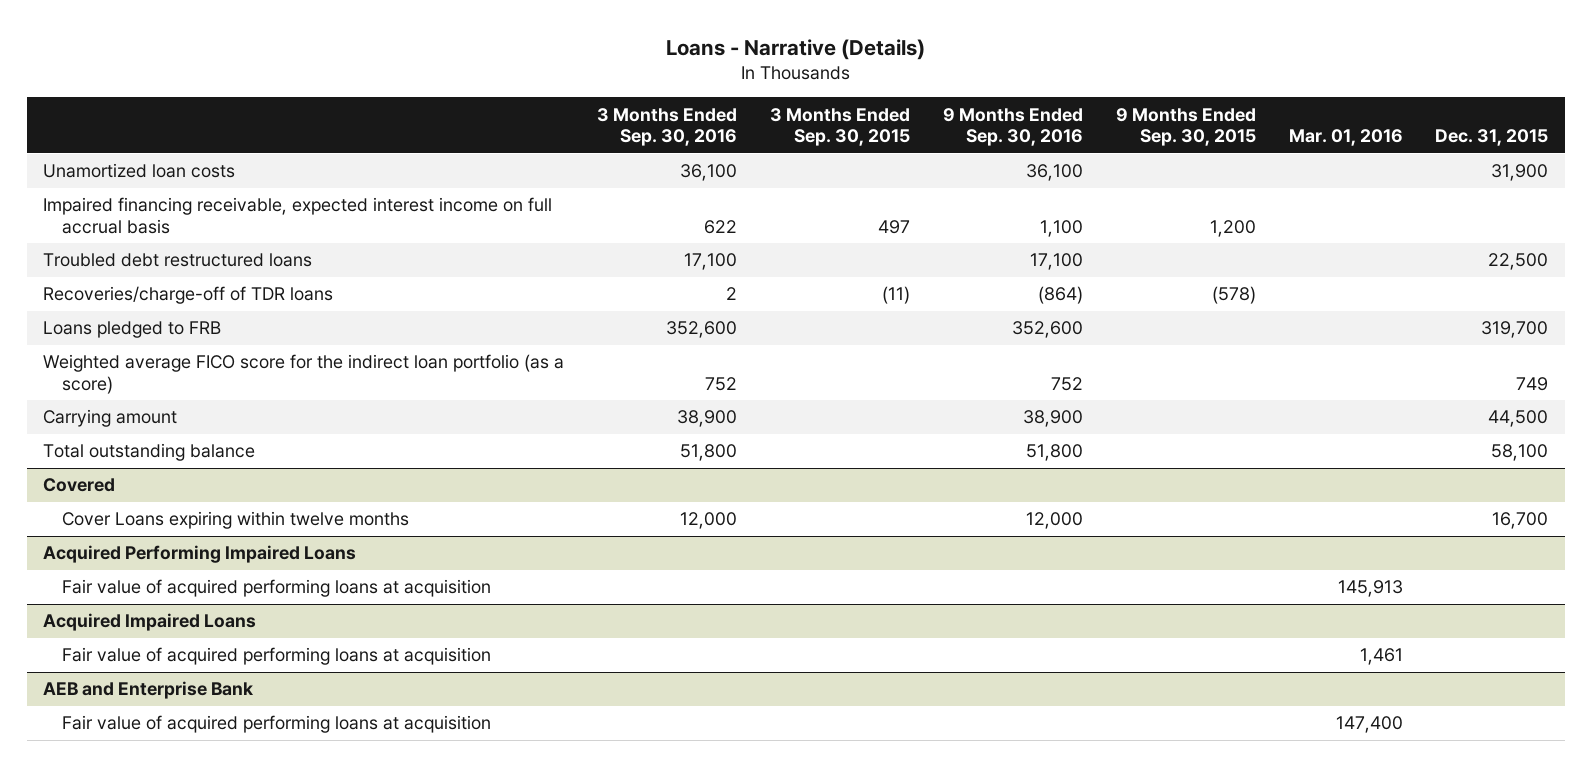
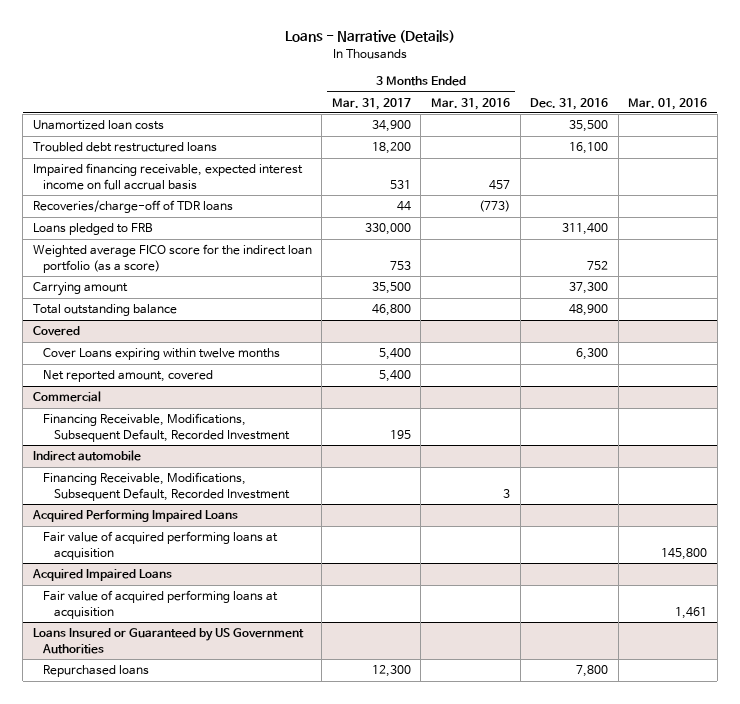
- | 3 Months Ended Sep. 30, 2016 | 3 Months Ended Sep. 30, 2015 | 9 Months Ended Sep. 30, 2016 | 9 Months Ended Sep. 30, 2015 | Mar. 01, 2016 | Dec. 31, 2015
+ | 3 Months Ended Mar. 31, 2017 | 3 Months Ended Mar. 31, 2016 | Dec. 31, 2016 | Mar. 01, 2016
moved down: Impaired financing receivable, expected interest income on full accrual basis | 531 | 457 | |
@ Covered
+ Net reported amount, covered | 5,400 | | |
+ Commercial
+ Financing Receivable, Modifications, Subsequent Default, Recorded Investment | 195 | | |
+ Indirect automobile
+ Financing Receivable, Modifications, Subsequent Default, Recorded Investment | | 3 | |
@ Acquired Performing Impaired Loans
- Fair value of acquired performing loans at acquisition | | | | | 145,913 |
+ Fair value of acquired performing loans at acquisition | | | | 145,800
- AEB and Enterprise Bank
- Fair value of acquired performing loans at acquisition | | | | | 147,400 |
+ Loans Insured or Guaranteed by US Government Authorities
+ Repurchased loans | 12,300 | | 7,800 |

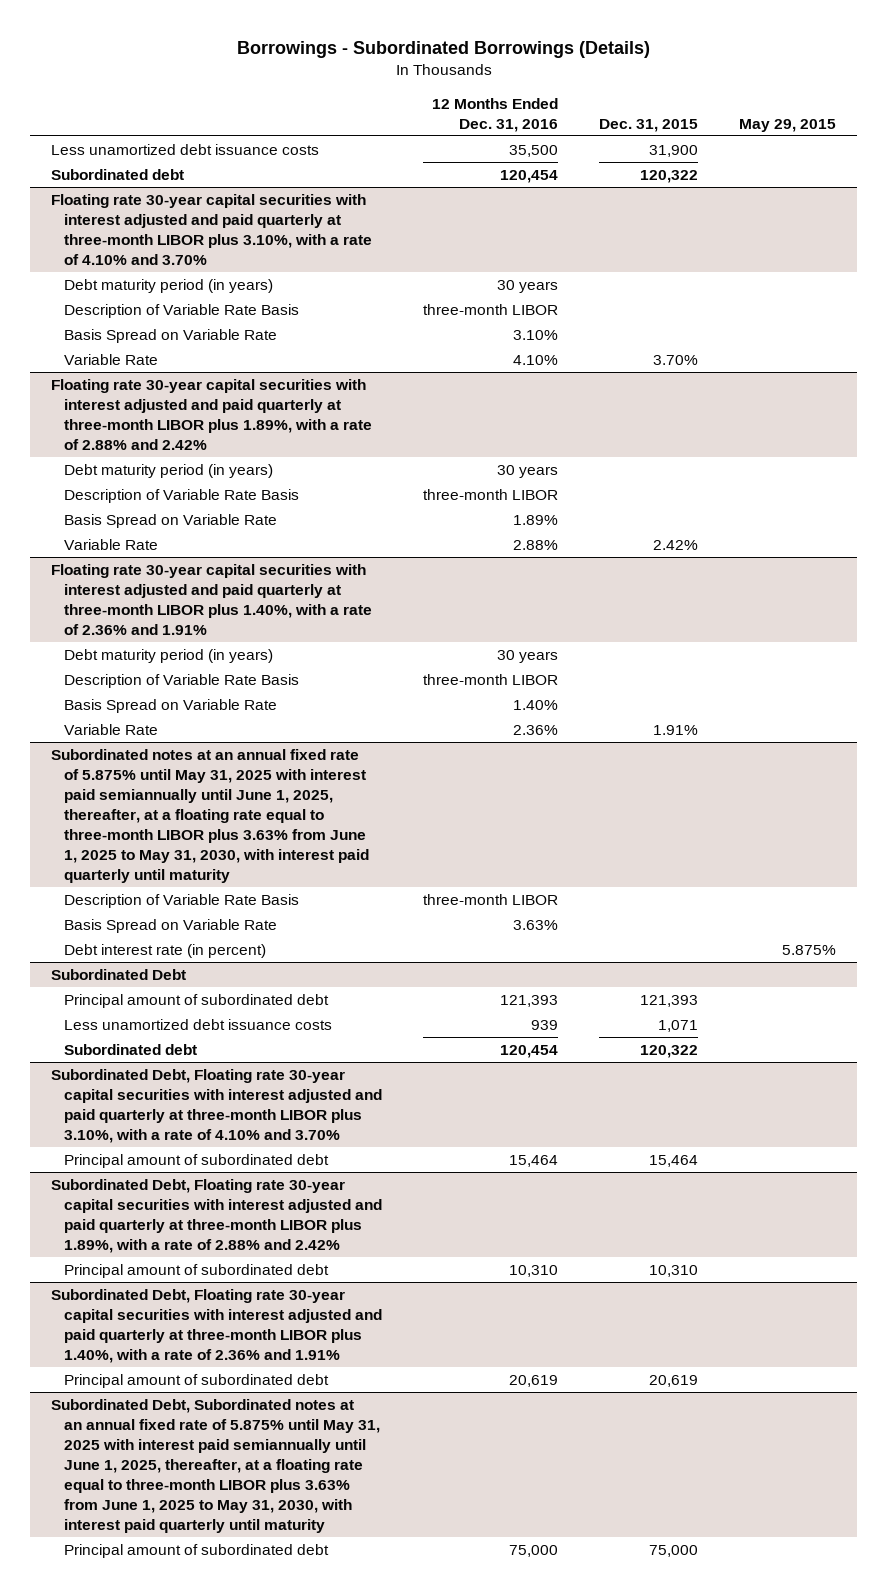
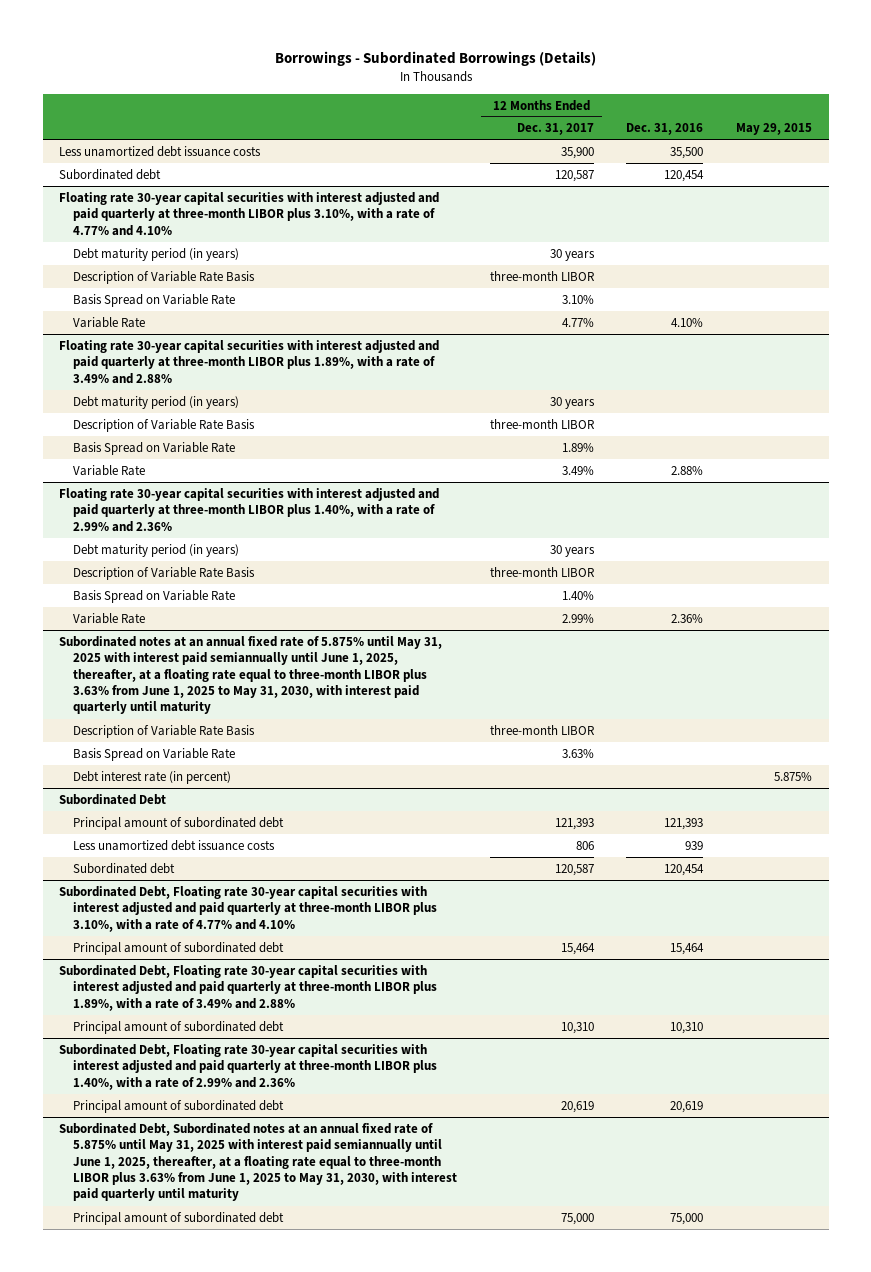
- | 12 Months Ended Dec. 31, 2016 | Dec. 31, 2015 | May 29, 2015
+ | 12 Months Ended Dec. 31, 2017 | Dec. 31, 2016 | May 29, 2015
- Floating rate 30-year capital securities with interest adjusted and paid quarterly at three-month LIBOR plus 3.10%, with a rate of 4.10% and 3.70%
+ Floating rate 30-year capital securities with interest adjusted and paid quarterly at three-month LIBOR plus 3.10%, with a rate of 4.77% and 4.10%
- Floating rate 30-year capital securities with interest adjusted and paid quarterly at three-month LIBOR plus 1.89%, with a rate of 2.88% and 2.42%
+ Floating rate 30-year capital securities with interest adjusted and paid quarterly at three-month LIBOR plus 1.89%, with a rate of 3.49% and 2.88%
- Floating rate 30-year capital securities with interest adjusted and paid quarterly at three-month LIBOR plus 1.40%, with a rate of 2.36% and 1.91%
+ Floating rate 30-year capital securities with interest adjusted and paid quarterly at three-month LIBOR plus 1.40%, with a rate of 2.99% and 2.36%
- Subordinated Debt, Floating rate 30-year capital securities with interest adjusted and paid quarterly at three-month LIBOR plus 3.10%, with a rate of 4.10% and 3.70%
+ Subordinated Debt, Floating rate 30-year capital securities with interest adjusted and paid quarterly at three-month LIBOR plus 3.10%, with a rate of 4.77% and 4.10%
- Subordinated Debt, Floating rate 30-year capital securities with interest adjusted and paid quarterly at three-month LIBOR plus 1.89%, with a rate of 2.88% and 2.42%
+ Subordinated Debt, Floating rate 30-year capital securities with interest adjusted and paid quarterly at three-month LIBOR plus 1.89%, with a rate of 3.49% and 2.88%
- Subordinated Debt, Floating rate 30-year capital securities with interest adjusted and paid quarterly at three-month LIBOR plus 1.40%, with a rate of 2.36% and 1.91%
+ Subordinated Debt, Floating rate 30-year capital securities with interest adjusted and paid quarterly at three-month LIBOR plus 1.40%, with a rate of 2.99% and 2.36%

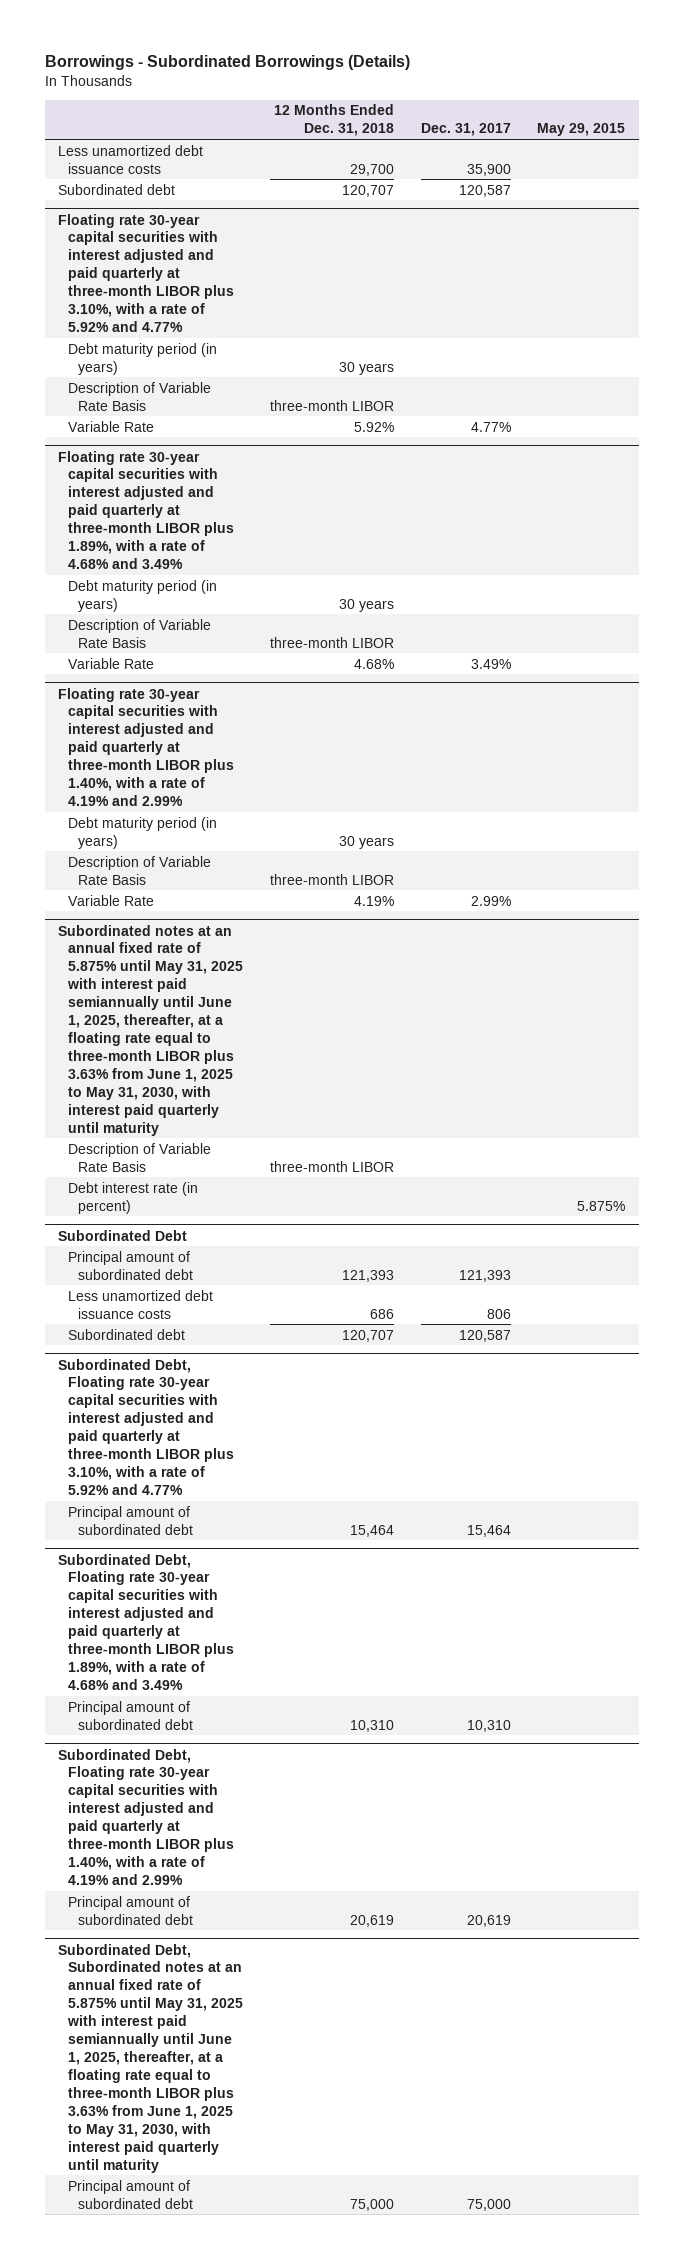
- | 12 Months Ended Dec. 31, 2017 | Dec. 31, 2016 | May 29, 2015
+ | 12 Months Ended Dec. 31, 2018 | Dec. 31, 2017 | May 29, 2015
- Floating rate 30-year capital securities with interest adjusted and paid quarterly at three-month LIBOR plus 3.10%, with a rate of 4.77% and 4.10%
+ Floating rate 30-year capital securities with interest adjusted and paid quarterly at three-month LIBOR plus 3.10%, with a rate of 5.92% and 4.77%
- Basis Spread on Variable Rate | 3.10% | |
- Floating rate 30-year capital securities with interest adjusted and paid quarterly at three-month LIBOR plus 1.89%, with a rate of 3.49% and 2.88%
+ Floating rate 30-year capital securities with interest adjusted and paid quarterly at three-month LIBOR plus 1.89%, with a rate of 4.68% and 3.49%
- Basis Spread on Variable Rate | 1.89% | |
- Floating rate 30-year capital securities with interest adjusted and paid quarterly at three-month LIBOR plus 1.40%, with a rate of 2.99% and 2.36%
+ Floating rate 30-year capital securities with interest adjusted and paid quarterly at three-month LIBOR plus 1.40%, with a rate of 4.19% and 2.99%
- Basis Spread on Variable Rate | 1.40% | |
@ Subordinated notes at an annual fixed rate of 5.875% until May 31, 2025 with interest paid semiannually until June 1, 2025, thereafter, at a floating rate equal to three-month LIBOR plus 3.63% from June 1, 2025 to May 31, 2030, with interest paid quarterly until maturity
- Basis Spread on Variable Rate | 3.63% | |
- Subordinated Debt, Floating rate 30-year capital securities with interest adjusted and paid quarterly at three-month LIBOR plus 3.10%, with a rate of 4.77% and 4.10%
+ Subordinated Debt, Floating rate 30-year capital securities with interest adjusted and paid quarterly at three-month LIBOR plus 3.10%, with a rate of 5.92% and 4.77%
- Subordinated Debt, Floating rate 30-year capital securities with interest adjusted and paid quarterly at three-month LIBOR plus 1.89%, with a rate of 3.49% and 2.88%
+ Subordinated Debt, Floating rate 30-year capital securities with interest adjusted and paid quarterly at three-month LIBOR plus 1.89%, with a rate of 4.68% and 3.49%
- Subordinated Debt, Floating rate 30-year capital securities with interest adjusted and paid quarterly at three-month LIBOR plus 1.40%, with a rate of 2.99% and 2.36%
+ Subordinated Debt, Floating rate 30-year capital securities with interest adjusted and paid quarterly at three-month LIBOR plus 1.40%, with a rate of 4.19% and 2.99%

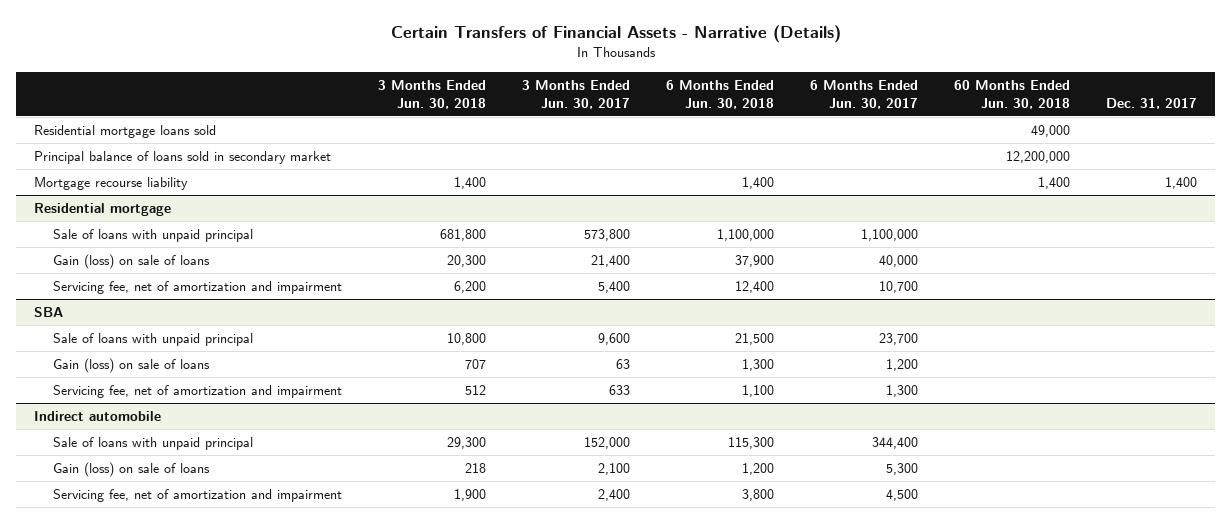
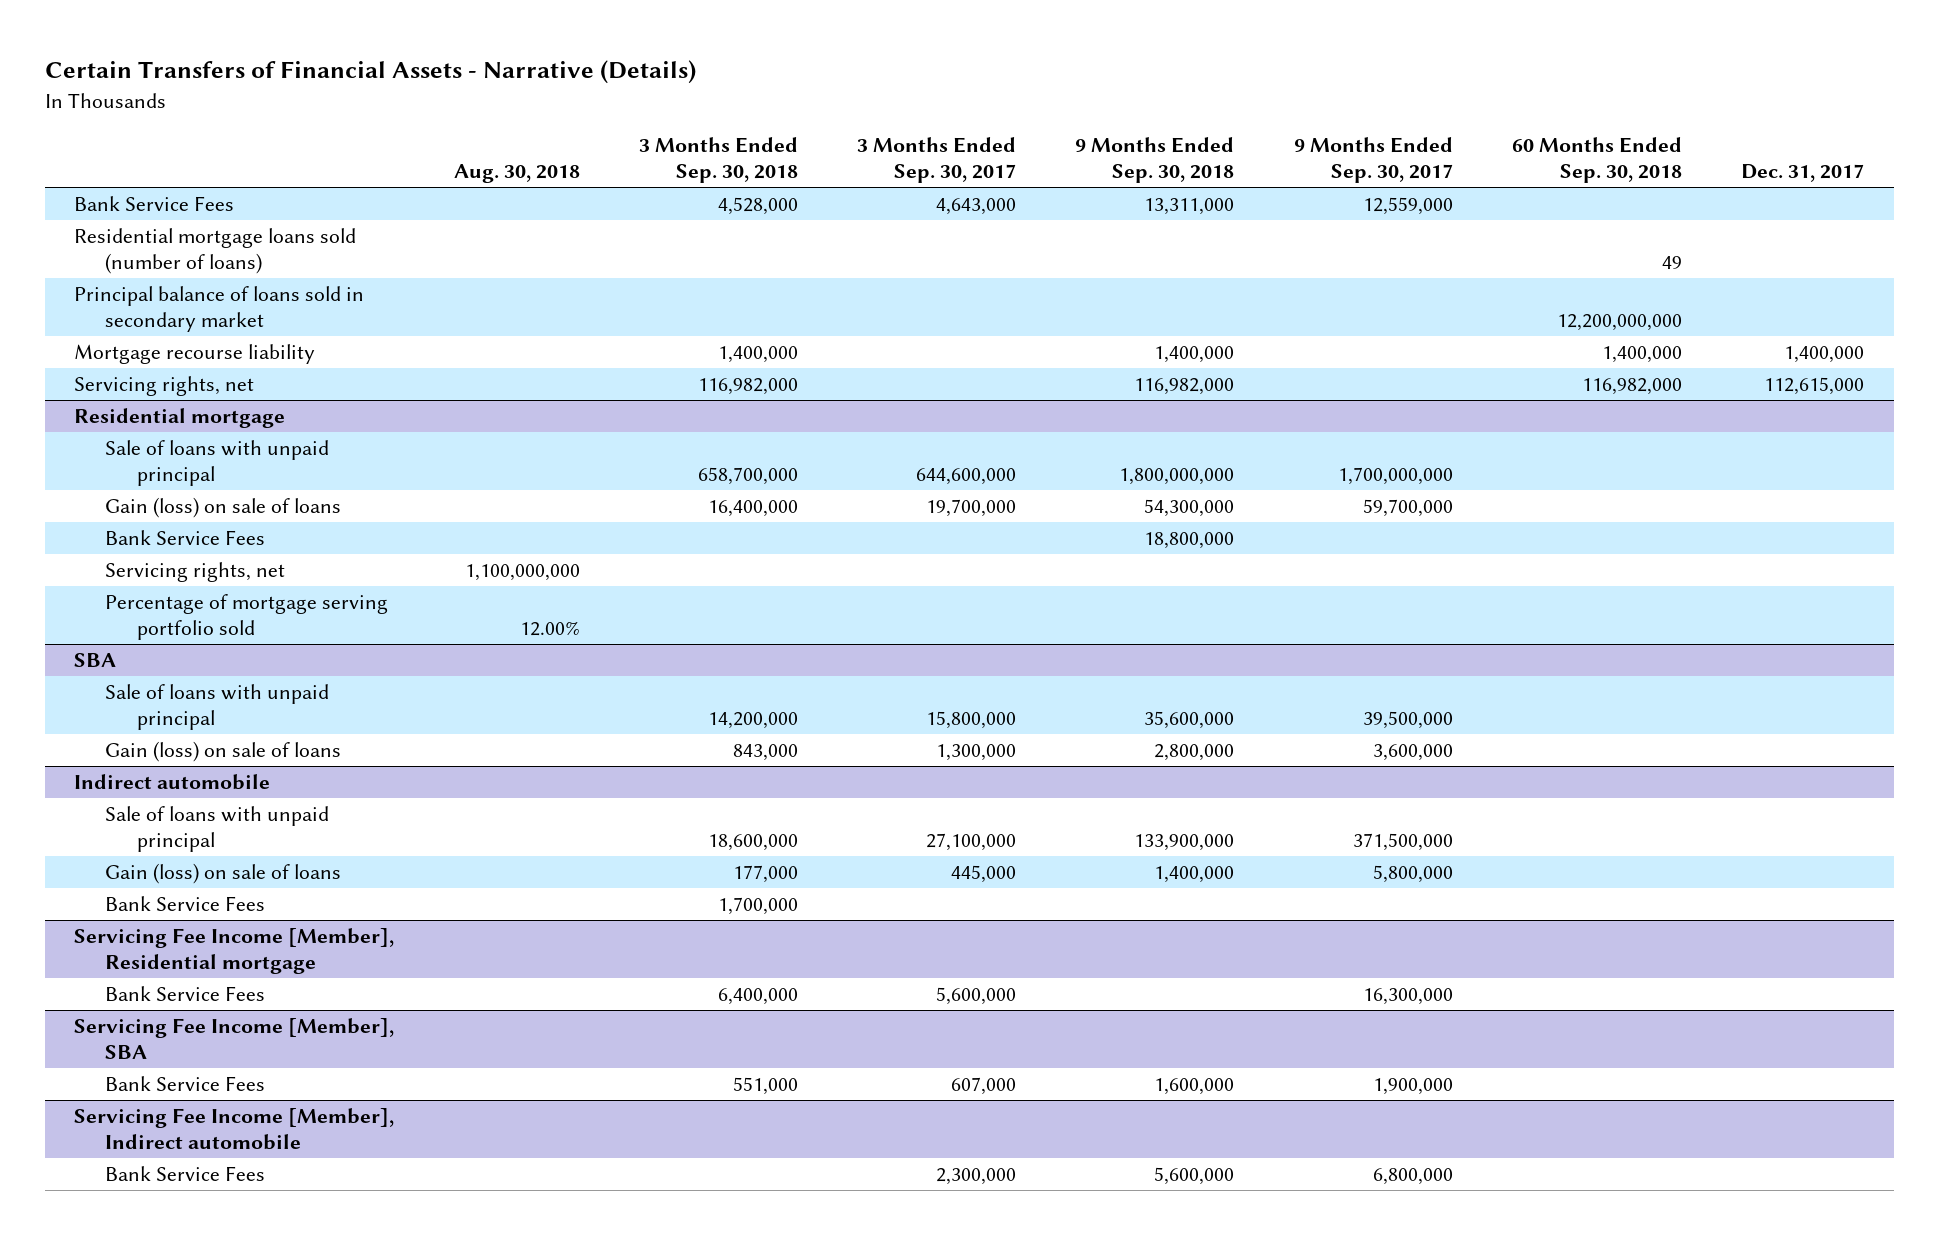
- | 3 Months Ended Jun. 30, 2018 | 3 Months Ended Jun. 30, 2017 | 6 Months Ended Jun. 30, 2018 | 6 Months Ended Jun. 30, 2017 | 60 Months Ended Jun. 30, 2018 | Dec. 31, 2017
+ | Aug. 30, 2018 | 3 Months Ended Sep. 30, 2018 | 3 Months Ended Sep. 30, 2017 | 9 Months Ended Sep. 30, 2018 | 9 Months Ended Sep. 30, 2017 | 60 Months Ended Sep. 30, 2018 | Dec. 31, 2017
- Residential mortgage loans sold | | | | | 49,000 |
+ Bank Service Fees | | 4,528,000 | 4,643,000 | 13,311,000 | 12,559,000 | |
+ Residential mortgage loans sold (number of loans) | | | | | | 49 |
- Mortgage recourse liability | 1,400 | | 1,400 | | 1,400 | 1,400
+ Mortgage recourse liability | | 1,400,000 | | 1,400,000 | | 1,400,000 | 1,400,000
+ Servicing rights, net | | 116,982,000 | | 116,982,000 | | 116,982,000 | 112,615,000
@ Residential mortgage
- Servicing fee, net of amortization and impairment | 6,200 | 5,400 | 12,400 | 10,700 | |
+ Bank Service Fees | | | | 18,800,000 | | |
+ Servicing rights, net | 1,100,000,000 | | | | | |
+ Percentage of mortgage serving portfolio sold | 12.00% | | | | | |
@ SBA
- Servicing fee, net of amortization and impairment | 512 | 633 | 1,100 | 1,300 | |
@ Indirect automobile
- Servicing fee, net of amortization and impairment | 1,900 | 2,400 | 3,800 | 4,500 | |
+ Bank Service Fees | | 1,700,000 | | | | |
+ Servicing Fee Income [Member], Residential mortgage
+ Bank Service Fees | | 6,400,000 | 5,600,000 | | 16,300,000 | |
+ Servicing Fee Income [Member], SBA
+ Bank Service Fees | | 551,000 | 607,000 | 1,600,000 | 1,900,000 | |
+ Servicing Fee Income [Member], Indirect automobile
+ Bank Service Fees | | | 2,300,000 | 5,600,000 | 6,800,000 | |

